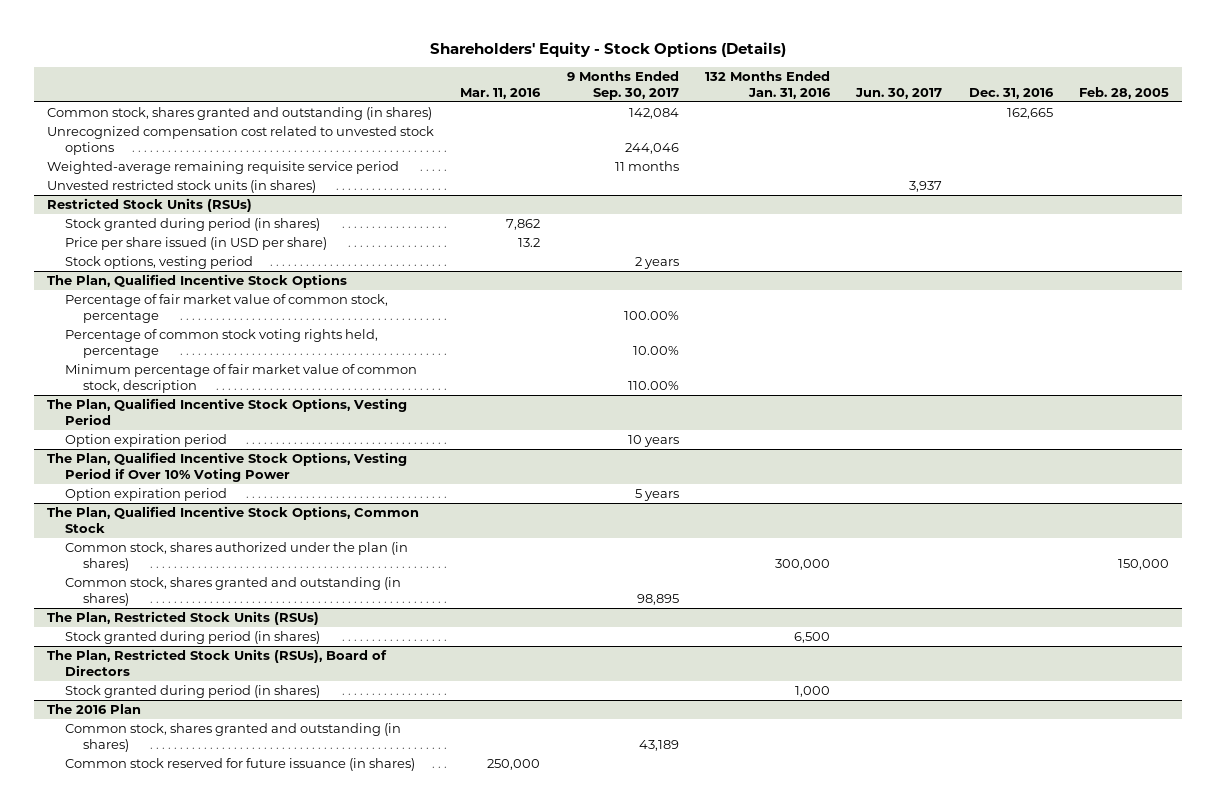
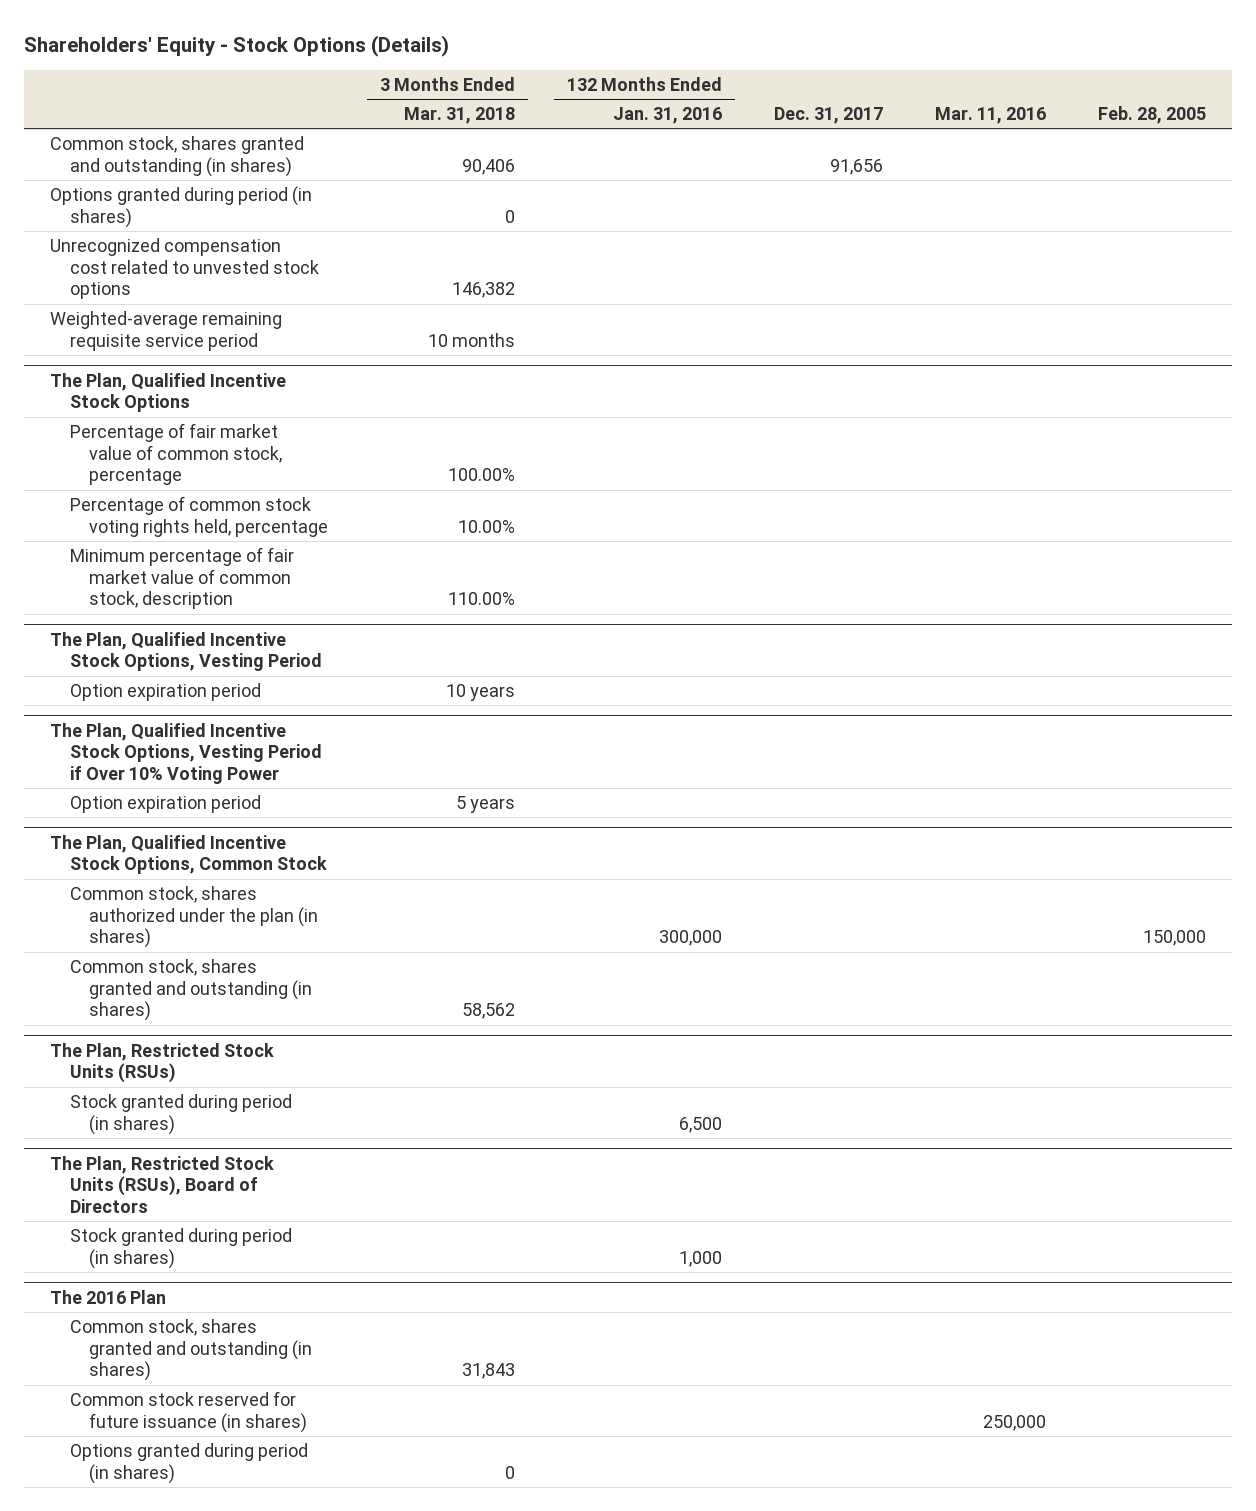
- | Mar. 11, 2016 | 9 Months Ended Sep. 30, 2017 | 132 Months Ended Jan. 31, 2016 | Jun. 30, 2017 | Dec. 31, 2016 | Feb. 28, 2005
+ | 3 Months Ended Mar. 31, 2018 | 132 Months Ended Jan. 31, 2016 | Dec. 31, 2017 | Mar. 11, 2016 | Feb. 28, 2005
+ Options granted during period (in shares) | 0 | | | |
- Unvested restricted stock units (in shares) | | | | 3,937 | |
- Restricted Stock Units (RSUs)
- Stock granted during period (in shares) | 7,862 | | | | |
- Price per share issued (in USD per share) | 13.2 | | | | |
- Stock options, vesting period | | 2 years | | | |
@ The 2016 Plan
+ Options granted during period (in shares) | 0 | | | |

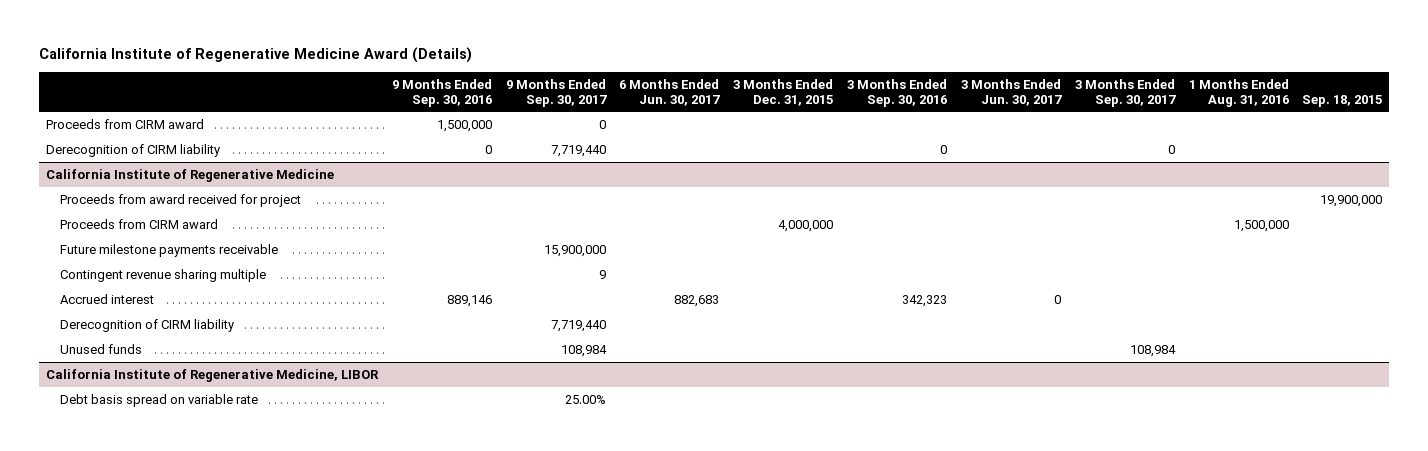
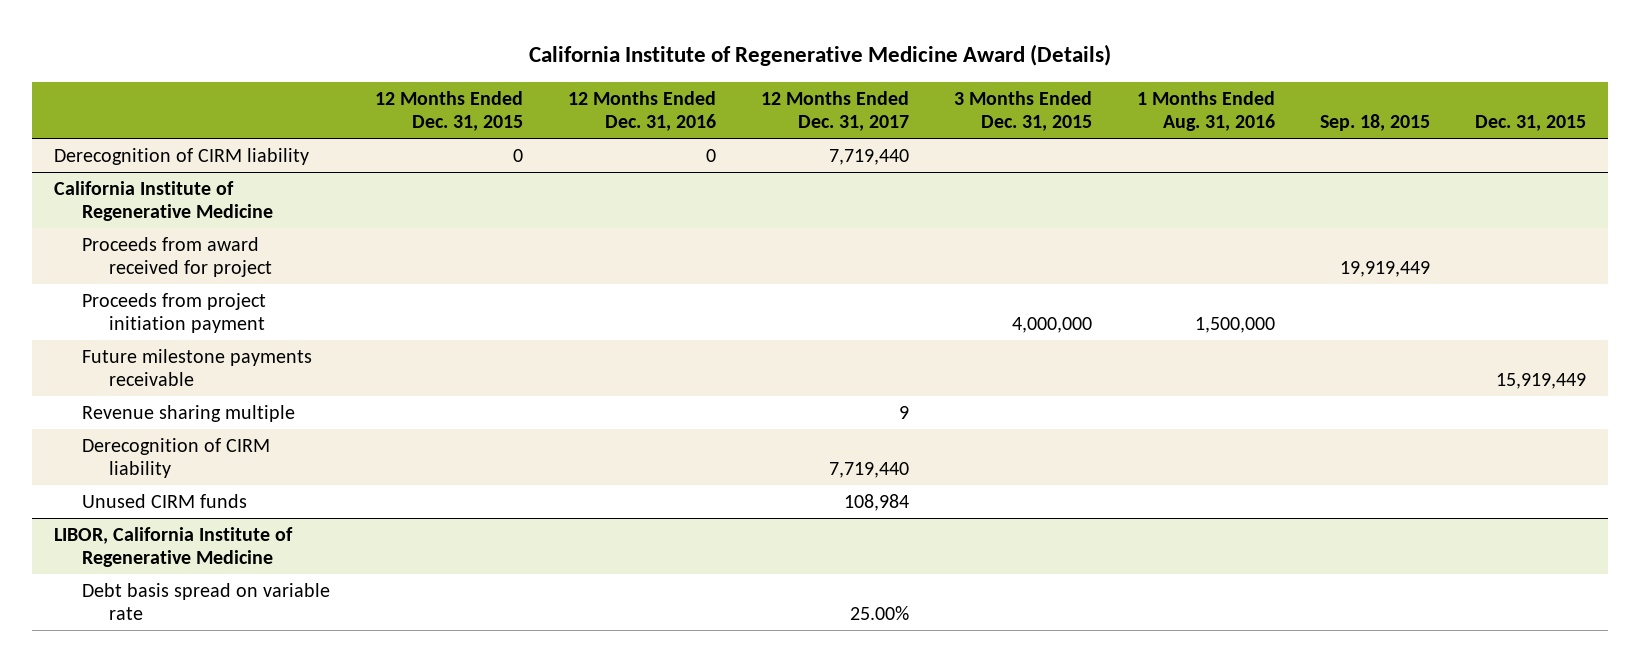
- | 9 Months Ended Sep. 30, 2016 | 9 Months Ended Sep. 30, 2017 | 6 Months Ended Jun. 30, 2017 | 3 Months Ended Dec. 31, 2015 | 3 Months Ended Sep. 30, 2016 | 3 Months Ended Jun. 30, 2017 | 3 Months Ended Sep. 30, 2017 | 1 Months Ended Aug. 31, 2016 | Sep. 18, 2015
+ | 12 Months Ended Dec. 31, 2015 | 12 Months Ended Dec. 31, 2016 | 12 Months Ended Dec. 31, 2017 | 3 Months Ended Dec. 31, 2015 | 1 Months Ended Aug. 31, 2016 | Sep. 18, 2015 | Dec. 31, 2015
- Proceeds from CIRM award | 1,500,000 | 0 | | | | | | |
@ California Institute of Regenerative Medicine
- Proceeds from award received for project | | | | | | | | | 19,900,000
- Proceeds from CIRM award | | | | 4,000,000 | | | | 1,500,000 |
+ Proceeds from award received for project | | | | | | 19,919,449 |
+ Proceeds from project initiation payment | | | | 4,000,000 | 1,500,000 | |
- Contingent revenue sharing multiple | | 9 | | | | | | |
- Accrued interest | 889,146 | | 882,683 | | 342,323 | 0 | | |
+ Revenue sharing multiple | | | 9 | | | |
- Unused funds | | 108,984 | | | | | 108,984 | |
- California Institute of Regenerative Medicine, LIBOR
@ California Institute of Regenerative Medicine
+ Unused CIRM funds | | | 108,984 | | | |
+ LIBOR, California Institute of Regenerative Medicine

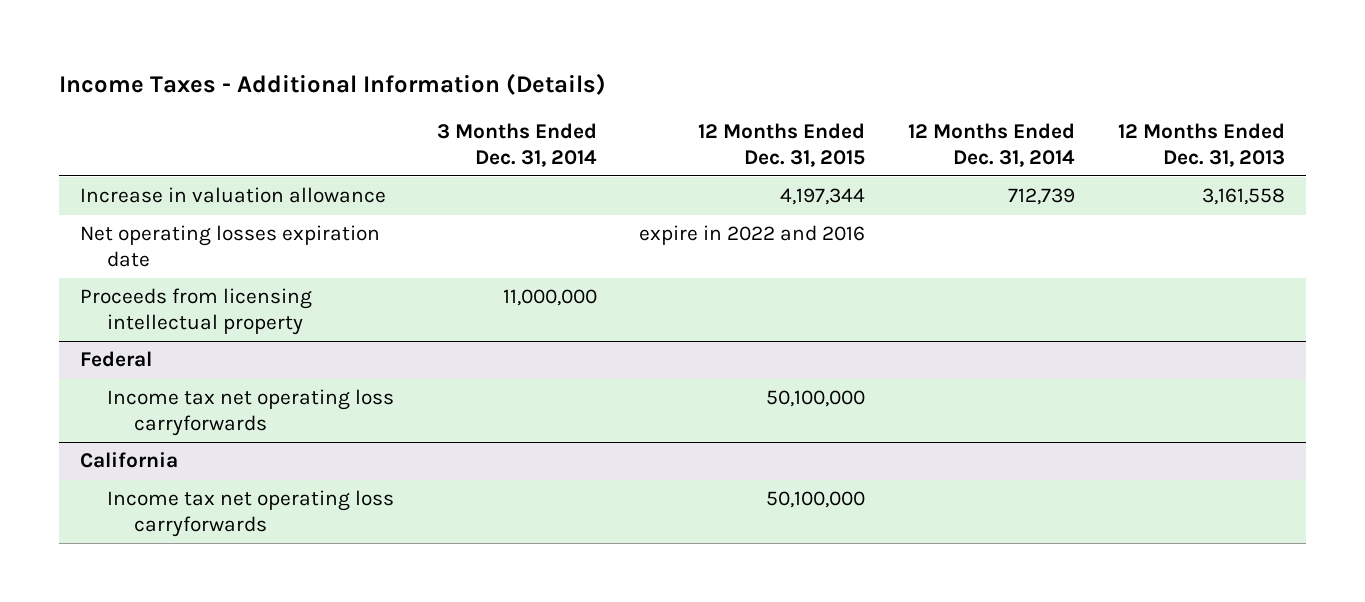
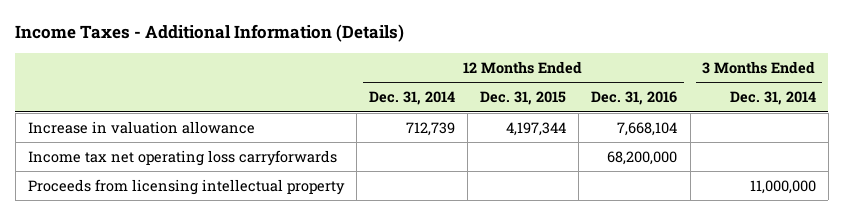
- | 3 Months Ended Dec. 31, 2014 | 12 Months Ended Dec. 31, 2015 | 12 Months Ended Dec. 31, 2014 | 12 Months Ended Dec. 31, 2013
+ | 12 Months Ended Dec. 31, 2014 | 12 Months Ended Dec. 31, 2015 | 12 Months Ended Dec. 31, 2016 | 3 Months Ended Dec. 31, 2014
- Net operating losses expiration date | | expire in 2022 and 2016 | |
+ Income tax net operating loss carryforwards | | | 68,200,000 |
- Federal
- Income tax net operating loss carryforwards | | 50,100,000 | |
- California
- Income tax net operating loss carryforwards | | 50,100,000 | |

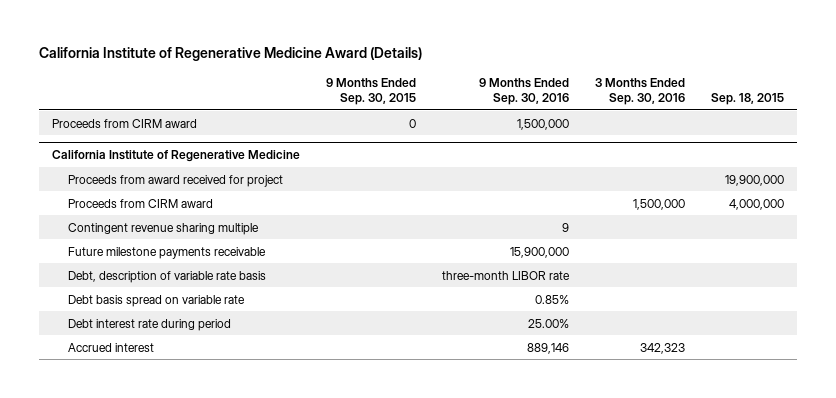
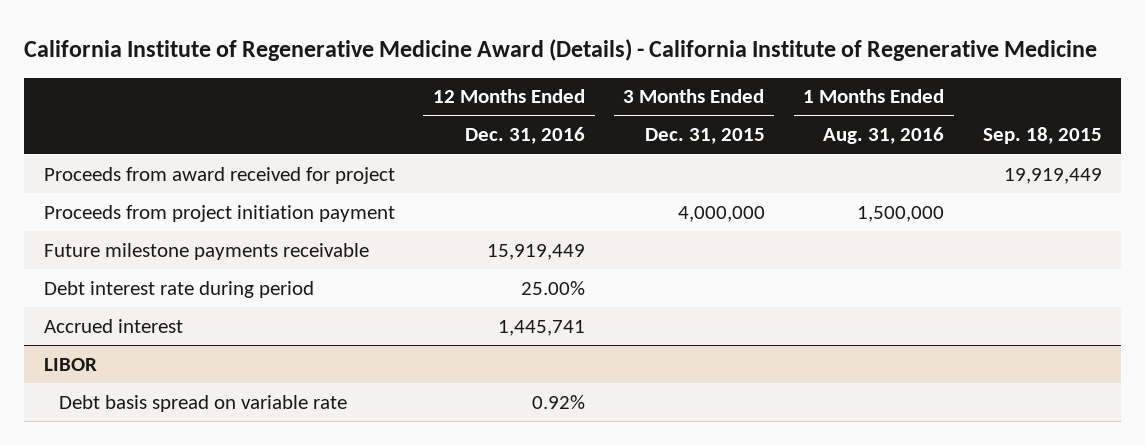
- California Institute of Regenerative Medicine Award (Details)
+ California Institute of Regenerative Medicine Award (Details) - California Institute of Regenerative Medicine
- | 9 Months Ended Sep. 30, 2015 | 9 Months Ended Sep. 30, 2016 | 3 Months Ended Sep. 30, 2016 | Sep. 18, 2015
+ | 12 Months Ended Dec. 31, 2016 | 3 Months Ended Dec. 31, 2015 | 1 Months Ended Aug. 31, 2016 | Sep. 18, 2015
- Proceeds from CIRM award | 0 | 1,500,000 | |
- California Institute of Regenerative Medicine
- Proceeds from award received for project | | | | 19,900,000
- Proceeds from CIRM award | | | 1,500,000 | 4,000,000
- Contingent revenue sharing multiple | | 9 | |
- Future milestone payments receivable | | 15,900,000 | |
- Debt, description of variable rate basis | | three-month LIBOR rate | |
+ Proceeds from award received for project | | | | 19,919,449
+ Proceeds from project initiation payment | | 4,000,000 | 1,500,000 |
+ Future milestone payments receivable | 15,919,449 | | |
+ Debt interest rate during period | 25.00% | | |
+ Accrued interest | 1,445,741 | | |
+ LIBOR
- Debt interest rate during period | | 25.00% | |
- Accrued interest | | 889,146 | 342,323 |

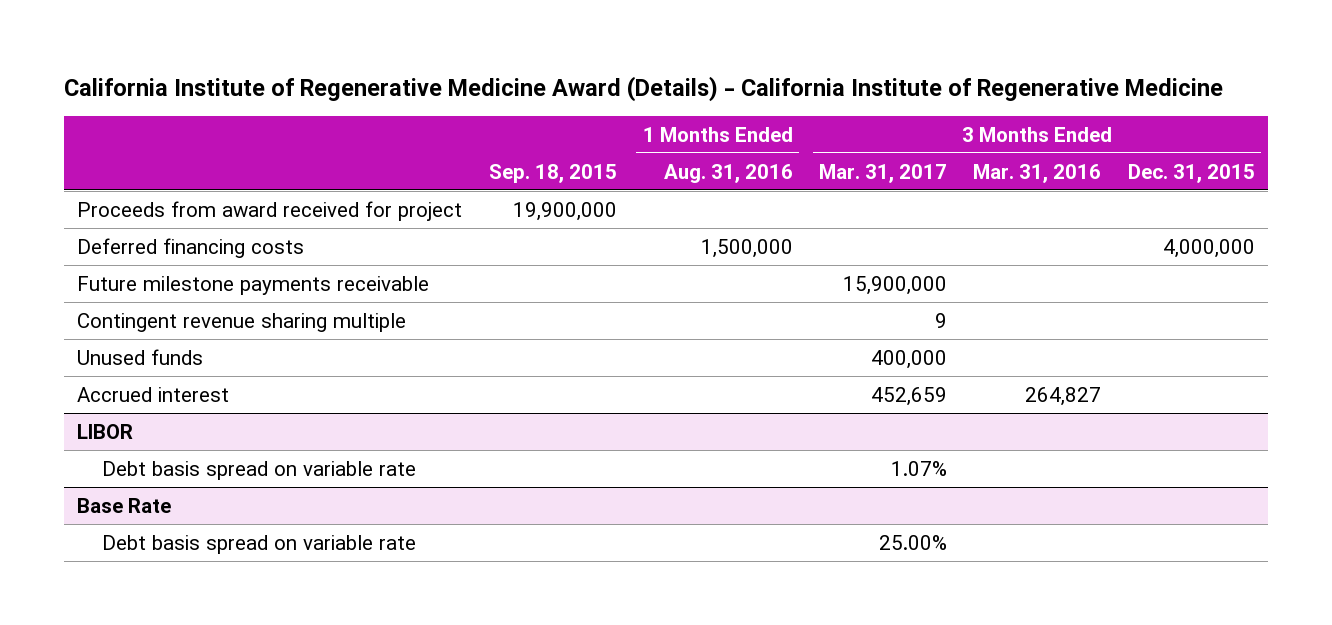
- | 12 Months Ended Dec. 31, 2016 | 3 Months Ended Dec. 31, 2015 | 1 Months Ended Aug. 31, 2016 | Sep. 18, 2015
+ | Sep. 18, 2015 | 1 Months Ended Aug. 31, 2016 | 3 Months Ended Mar. 31, 2017 | 3 Months Ended Mar. 31, 2016 | 3 Months Ended Dec. 31, 2015
- Proceeds from award received for project | | | | 19,919,449
- Proceeds from project initiation payment | | 4,000,000 | 1,500,000 |
+ Proceeds from award received for project | 19,900,000 | | | |
+ Deferred financing costs | | 1,500,000 | | | 4,000,000
- Debt interest rate during period | 25.00% | | |
+ Contingent revenue sharing multiple | | | 9 | |
+ Unused funds | | | 400,000 | |
+ Base Rate
+ Debt basis spread on variable rate | | | 25.00% | |

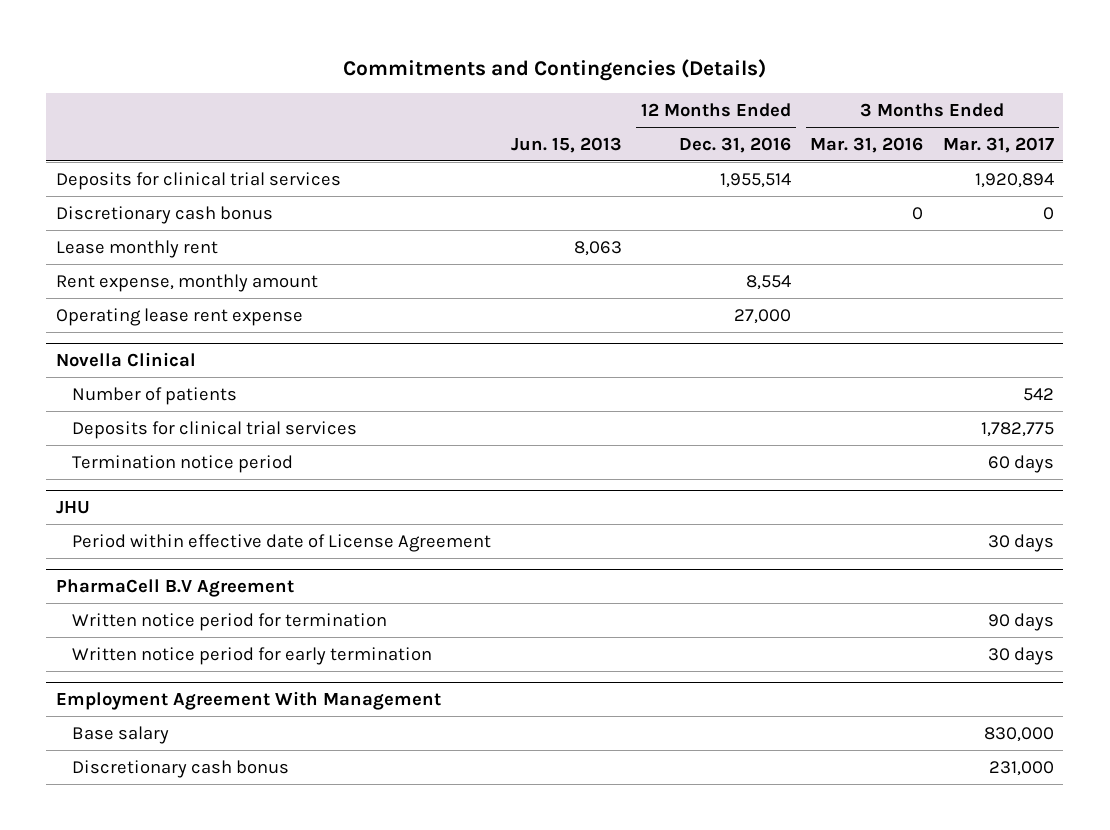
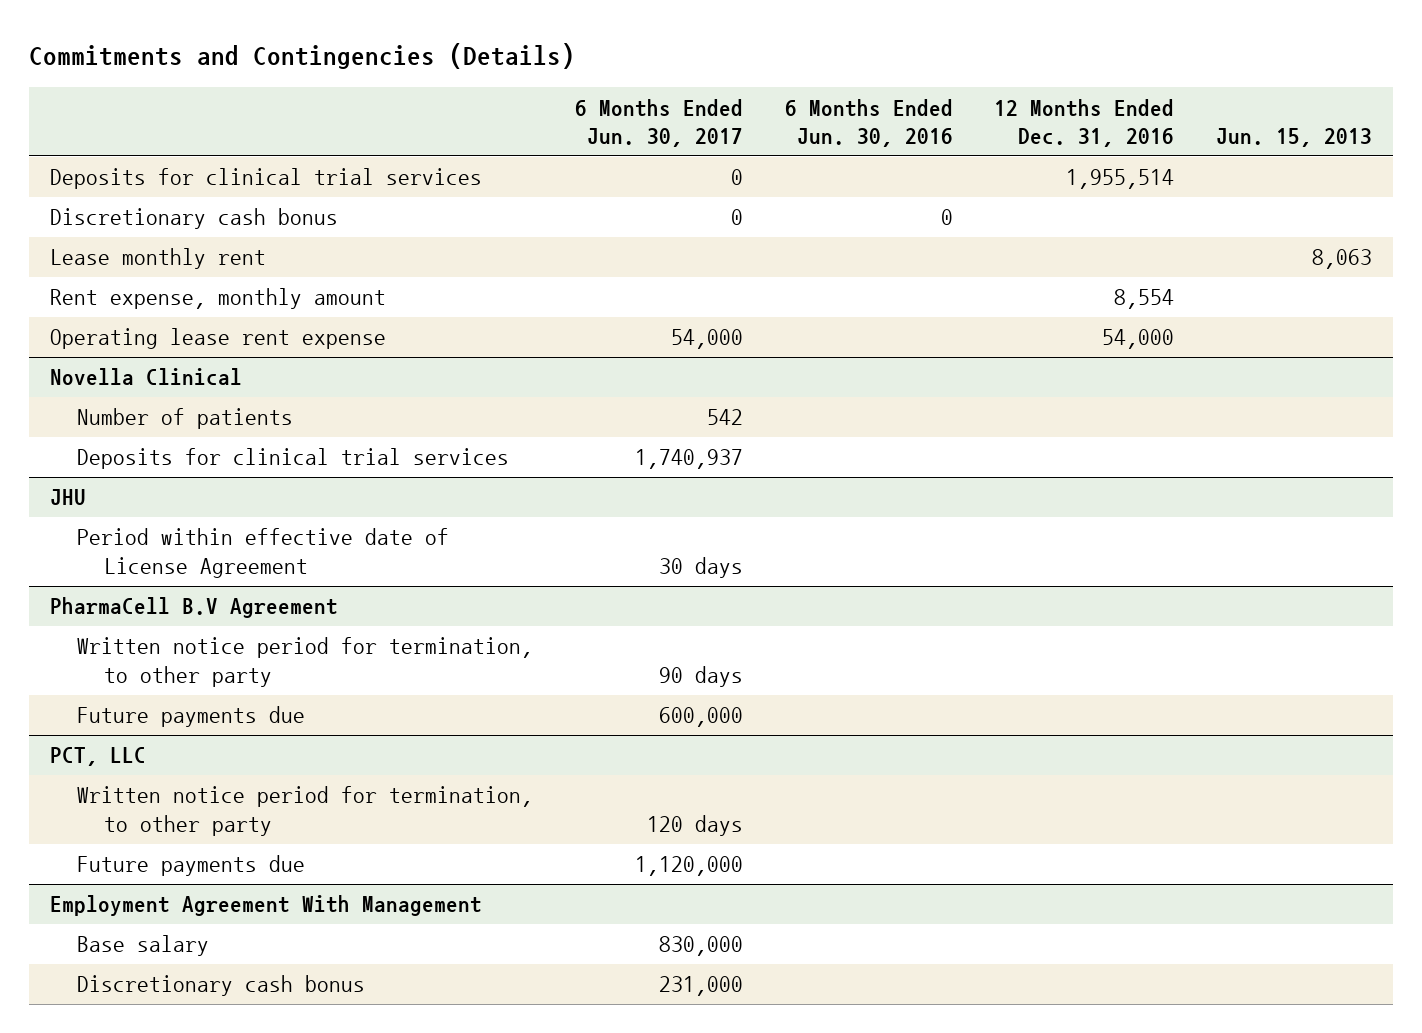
- | Jun. 15, 2013 | 12 Months Ended Dec. 31, 2016 | 3 Months Ended Mar. 31, 2016 | 3 Months Ended Mar. 31, 2017
+ | 6 Months Ended Jun. 30, 2017 | 6 Months Ended Jun. 30, 2016 | 12 Months Ended Dec. 31, 2016 | Jun. 15, 2013
- Operating lease rent expense | | 27,000 | |
+ Operating lease rent expense | 54,000 | | 54,000 |
@ Novella Clinical
- Termination notice period | | | | 60 days
@ PharmaCell B.V Agreement
- Written notice period for termination | | | | 90 days
- Written notice period for early termination | | | | 30 days
+ Written notice period for termination, to other party | 90 days | | |
+ Future payments due | 600,000 | | |
+ PCT, LLC
+ Written notice period for termination, to other party | 120 days | | |
+ Future payments due | 1,120,000 | | |

